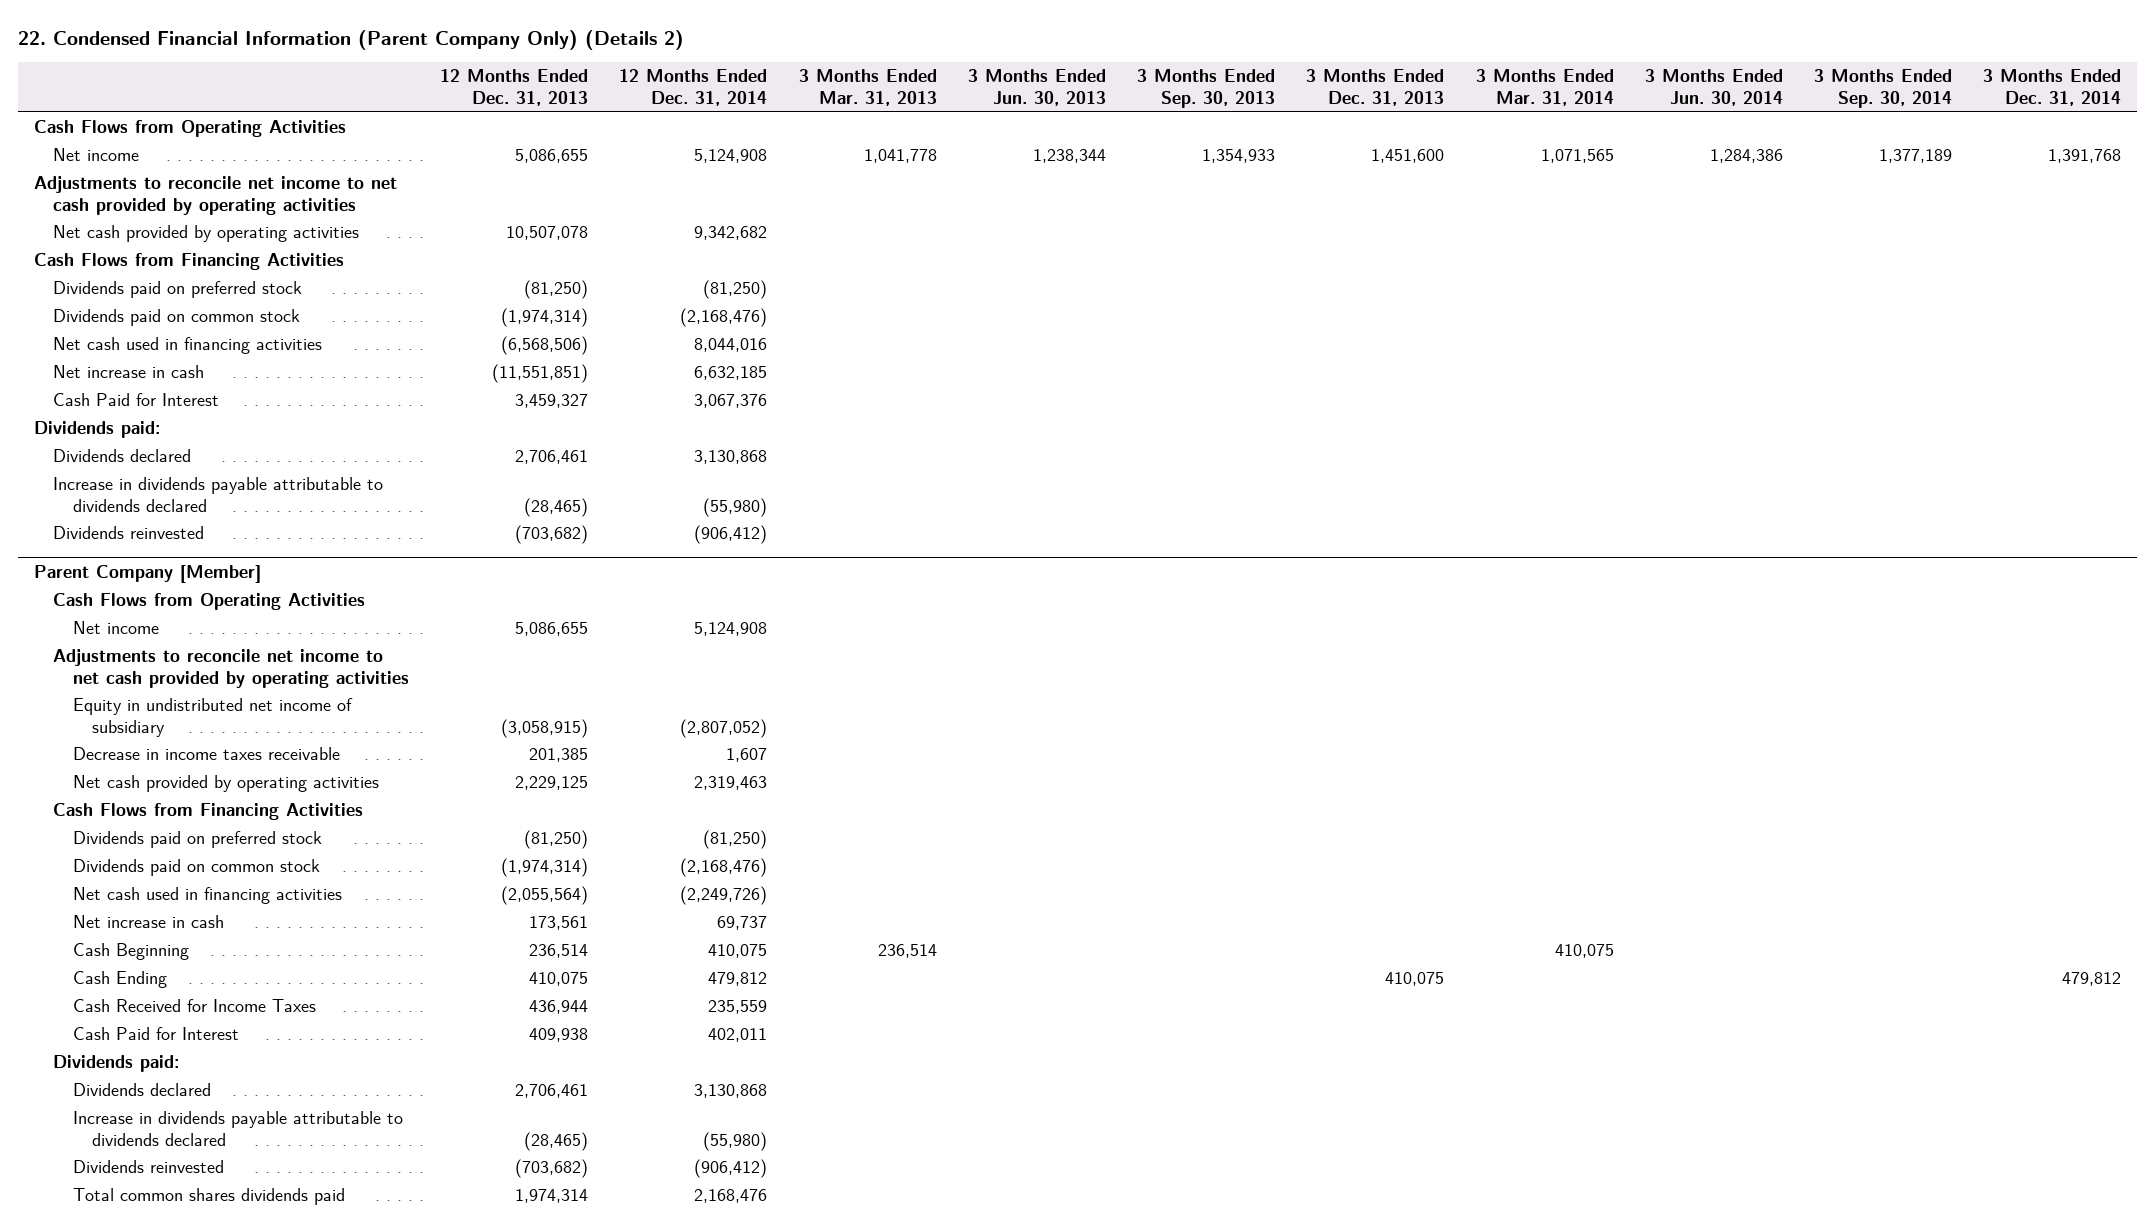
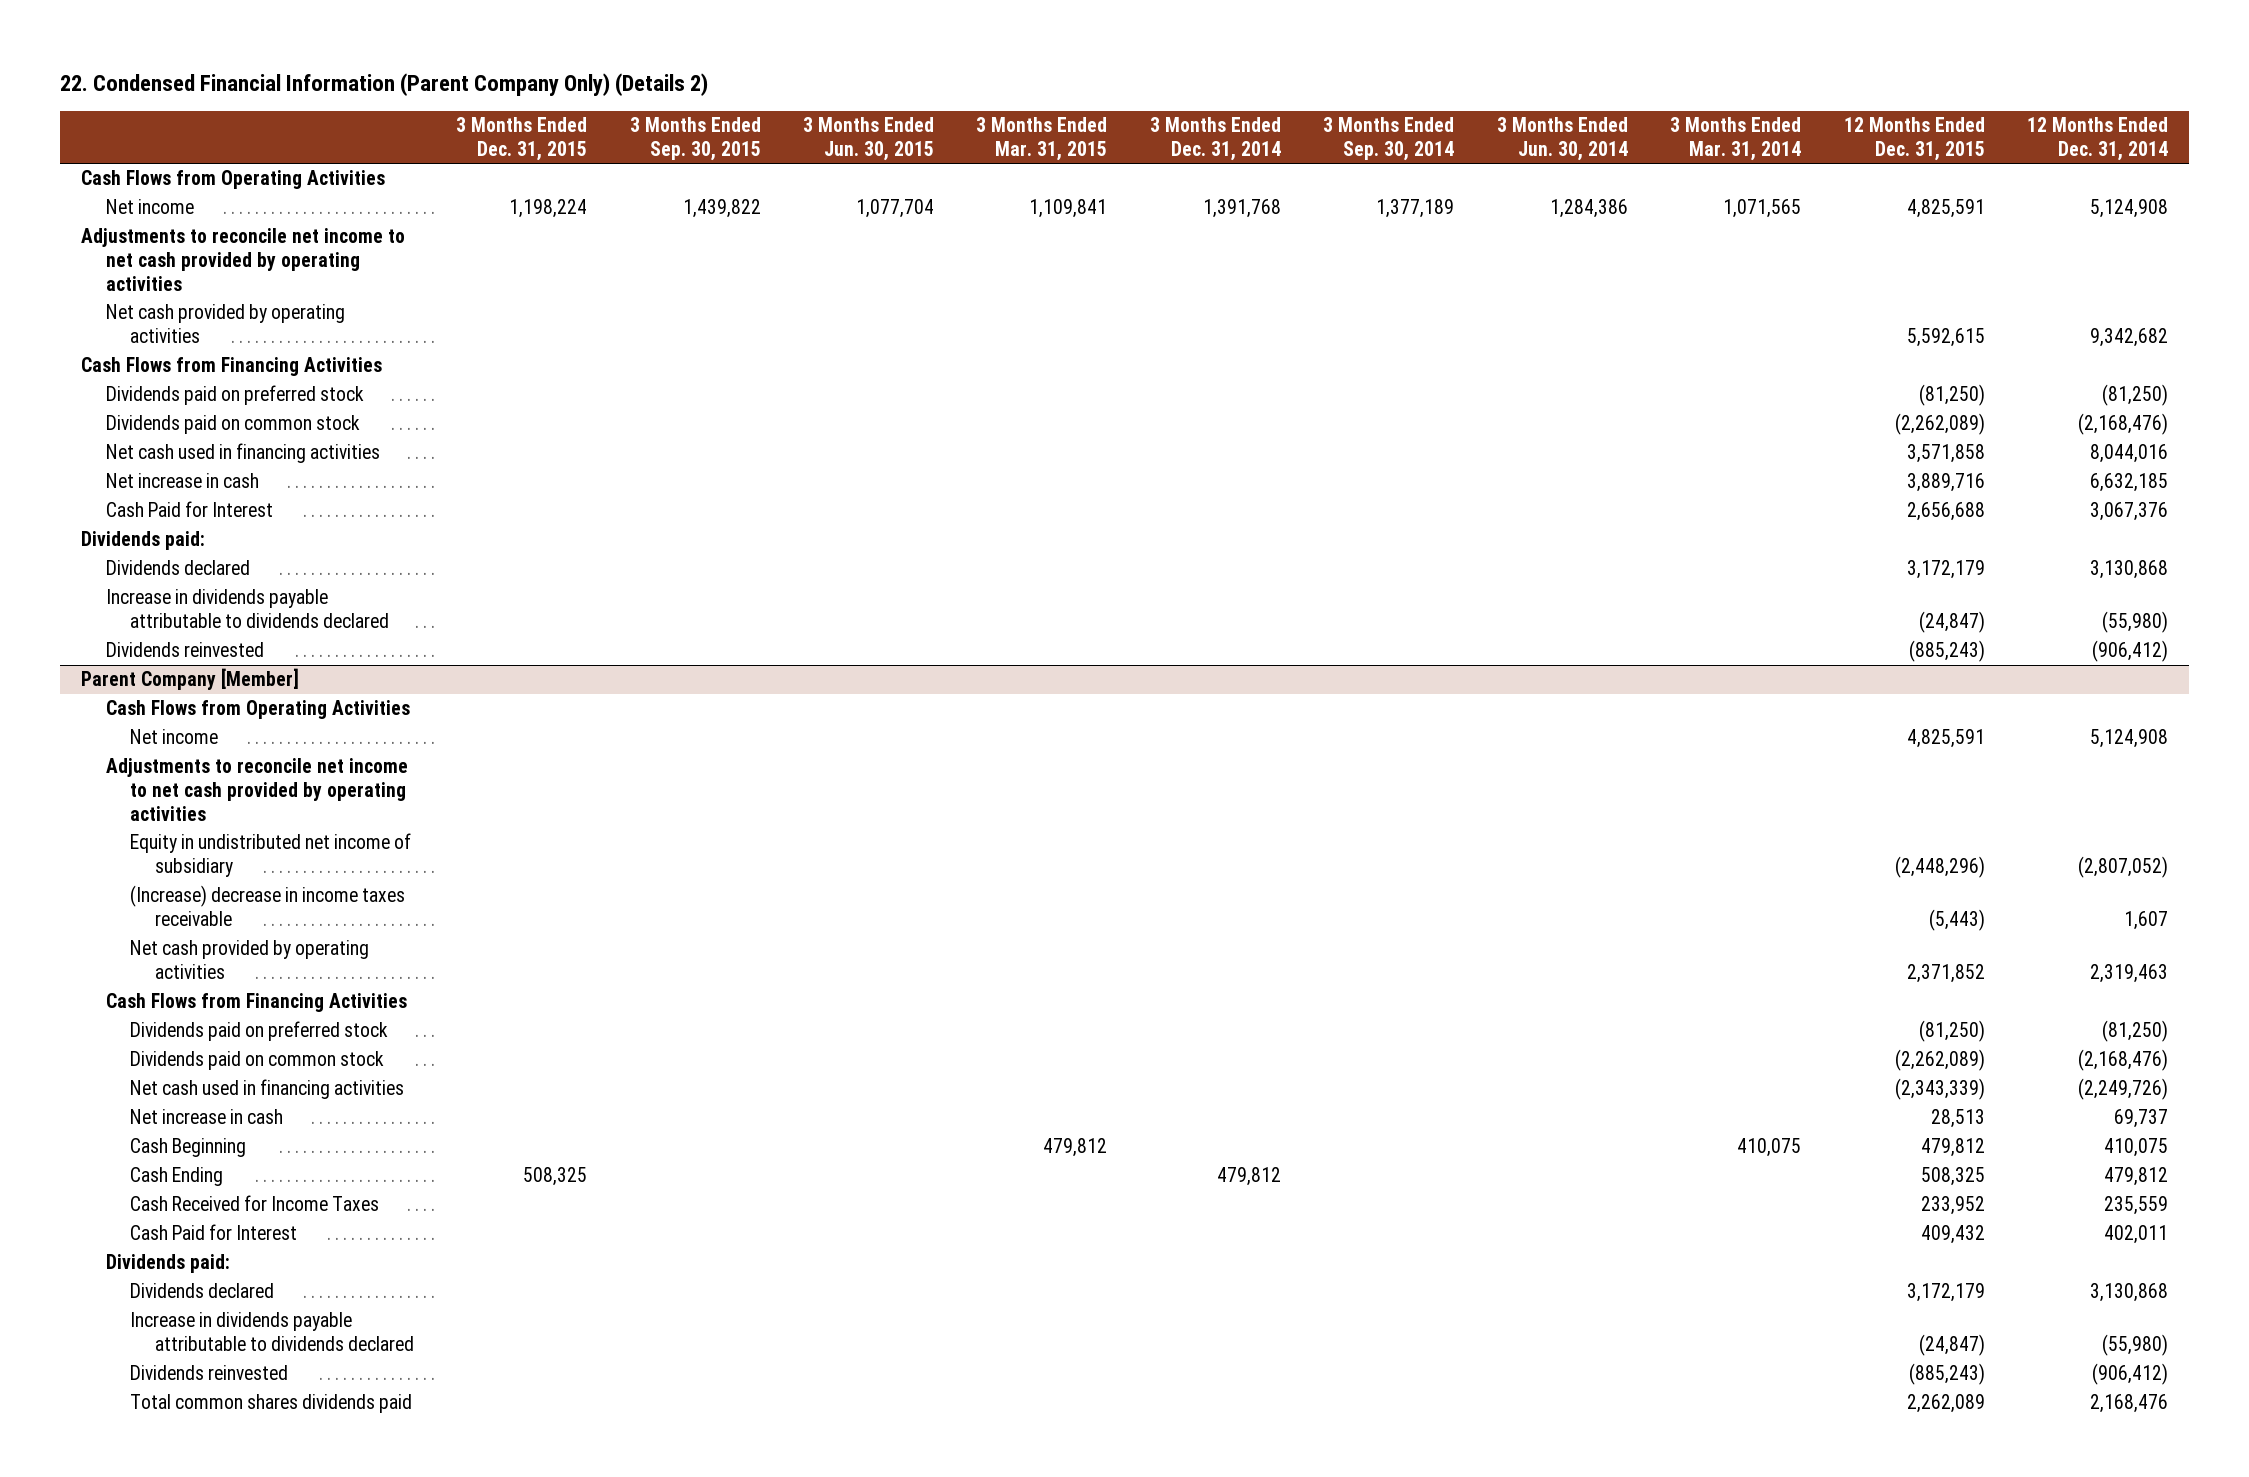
- | 12 Months Ended Dec. 31, 2013 | 12 Months Ended Dec. 31, 2014 | 3 Months Ended Mar. 31, 2013 | 3 Months Ended Jun. 30, 2013 | 3 Months Ended Sep. 30, 2013 | 3 Months Ended Dec. 31, 2013 | 3 Months Ended Mar. 31, 2014 | 3 Months Ended Jun. 30, 2014 | 3 Months Ended Sep. 30, 2014 | 3 Months Ended Dec. 31, 2014
+ | 3 Months Ended Dec. 31, 2015 | 3 Months Ended Sep. 30, 2015 | 3 Months Ended Jun. 30, 2015 | 3 Months Ended Mar. 31, 2015 | 3 Months Ended Dec. 31, 2014 | 3 Months Ended Sep. 30, 2014 | 3 Months Ended Jun. 30, 2014 | 3 Months Ended Mar. 31, 2014 | 12 Months Ended Dec. 31, 2015 | 12 Months Ended Dec. 31, 2014
@ Parent Company [Member]
- Decrease in income taxes receivable | 201,385 | 1,607 | | | | | | | |
+ (Increase) decrease in income taxes receivable | | | | | | | | | (5,443) | 1,607

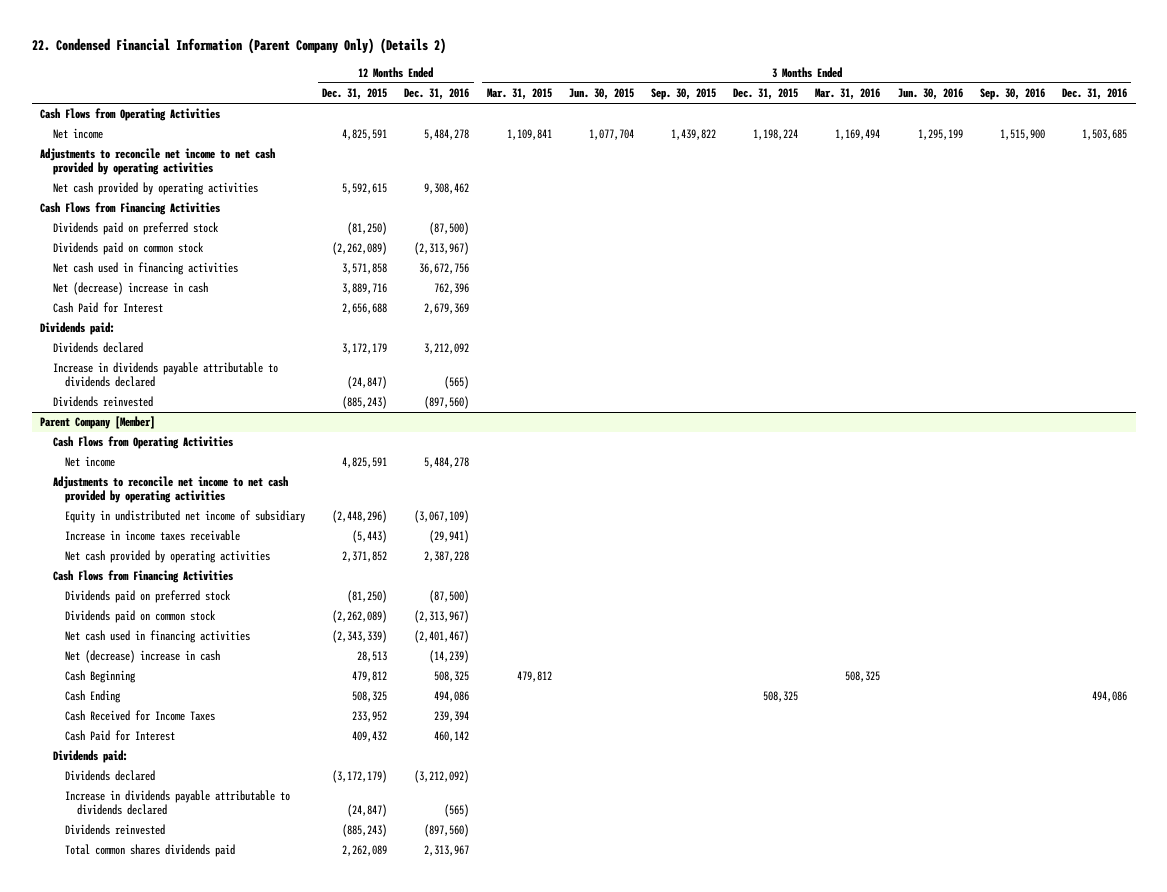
- | 3 Months Ended Dec. 31, 2015 | 3 Months Ended Sep. 30, 2015 | 3 Months Ended Jun. 30, 2015 | 3 Months Ended Mar. 31, 2015 | 3 Months Ended Dec. 31, 2014 | 3 Months Ended Sep. 30, 2014 | 3 Months Ended Jun. 30, 2014 | 3 Months Ended Mar. 31, 2014 | 12 Months Ended Dec. 31, 2015 | 12 Months Ended Dec. 31, 2014
+ | 12 Months Ended Dec. 31, 2015 | 12 Months Ended Dec. 31, 2016 | 3 Months Ended Mar. 31, 2015 | 3 Months Ended Jun. 30, 2015 | 3 Months Ended Sep. 30, 2015 | 3 Months Ended Dec. 31, 2015 | 3 Months Ended Mar. 31, 2016 | 3 Months Ended Jun. 30, 2016 | 3 Months Ended Sep. 30, 2016 | 3 Months Ended Dec. 31, 2016
- Net increase in cash | | | | | | | | | 3,889,716 | 6,632,185
+ Net (decrease) increase in cash | 3,889,716 | 762,396 | | | | | | | |
@ Parent Company [Member]
- (Increase) decrease in income taxes receivable | | | | | | | | | (5,443) | 1,607
+ Increase in income taxes receivable | (5,443) | (29,941) | | | | | | | |
- Net increase in cash | | | | | | | | | 28,513 | 69,737
+ Net (decrease) increase in cash | 28,513 | (14,239) | | | | | | | |
- Dividends declared | | | | | | | | | 3,172,179 | 3,130,868
+ Dividends declared | (3,172,179) | (3,212,092) | | | | | | | |

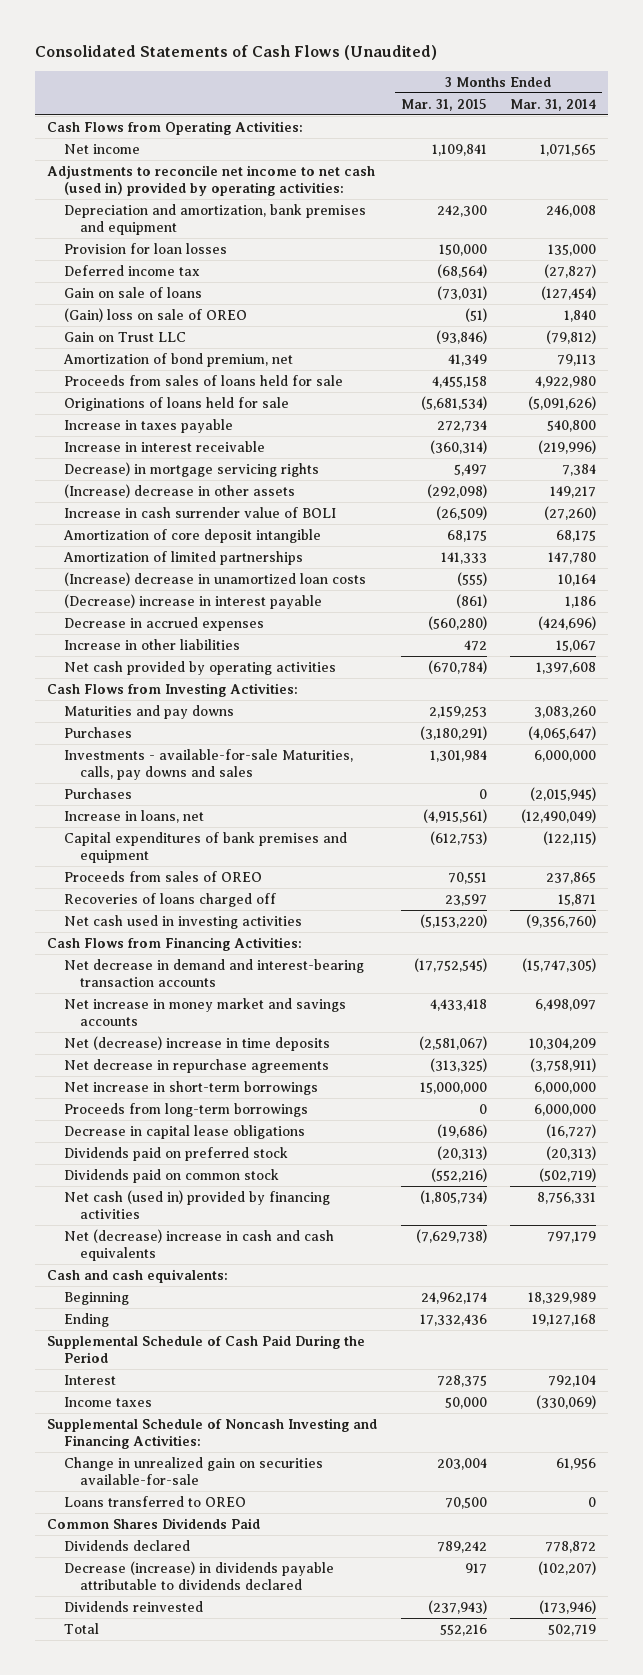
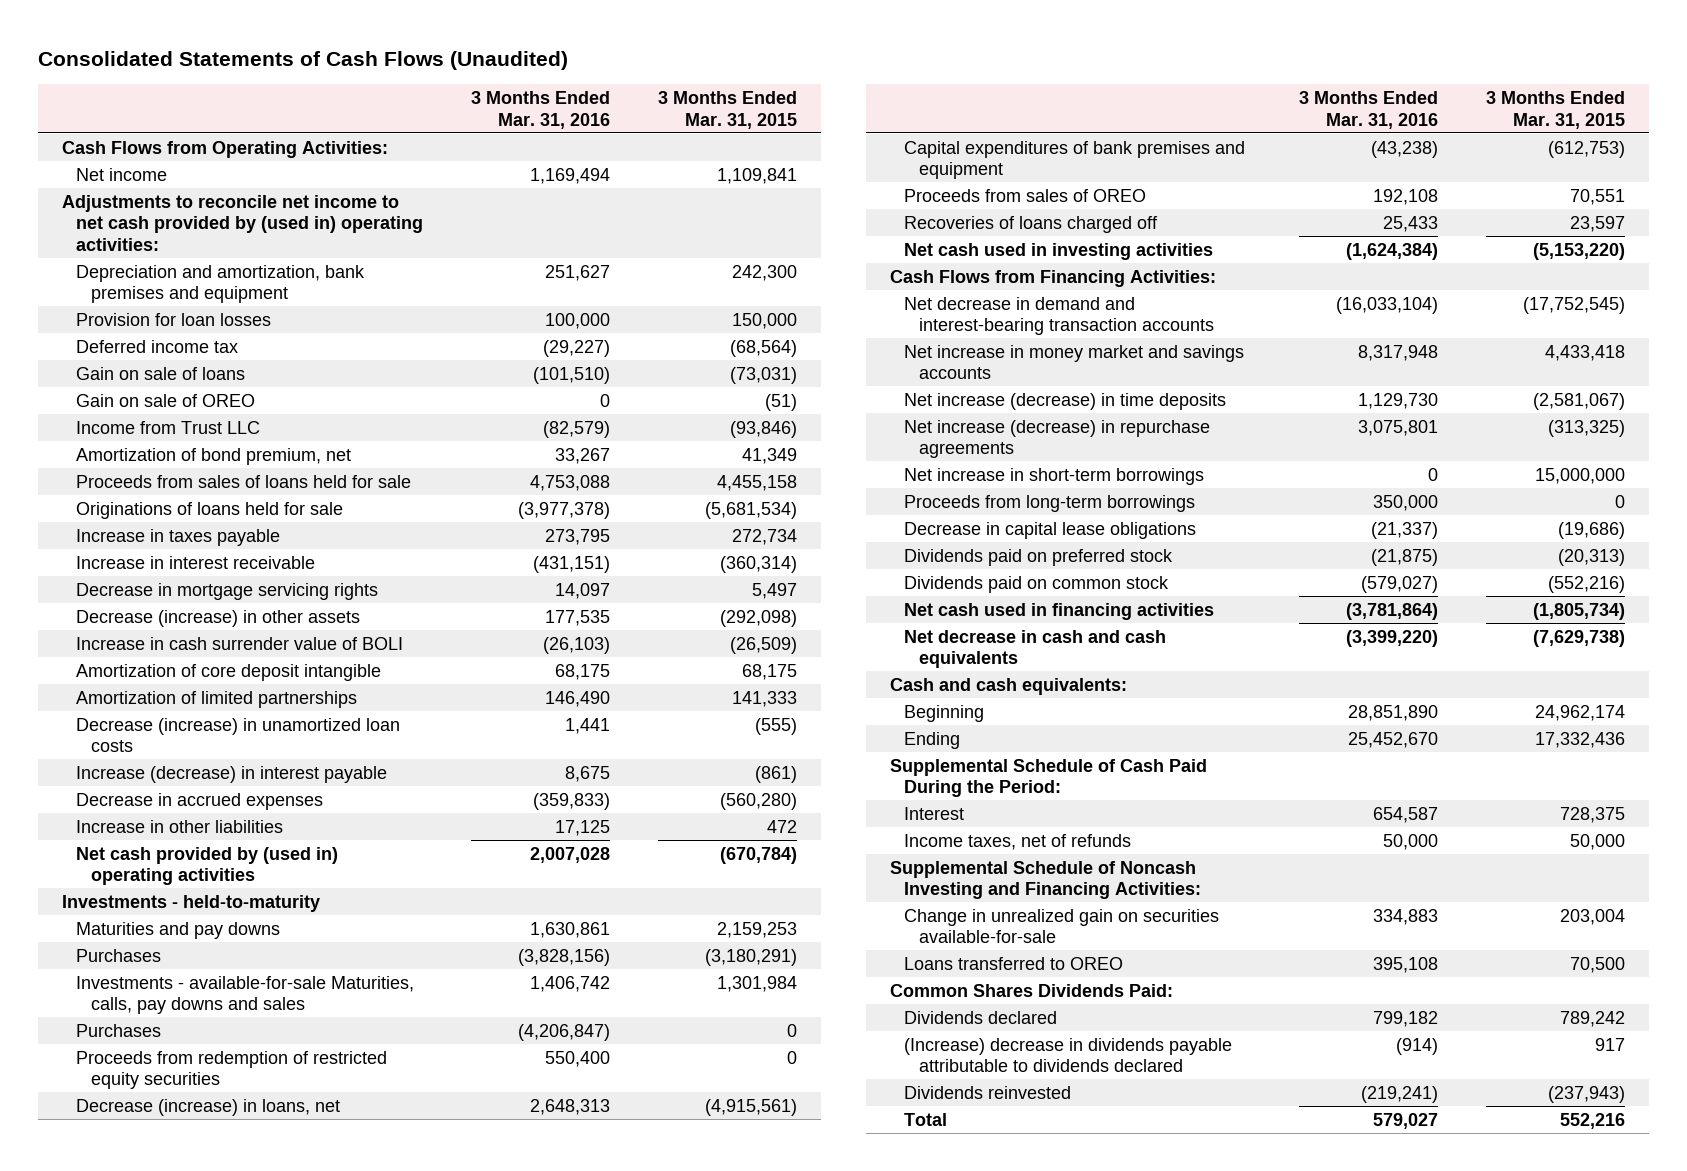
- | 3 Months Ended Mar. 31, 2015 | 3 Months Ended Mar. 31, 2014
+ | 3 Months Ended Mar. 31, 2016 | 3 Months Ended Mar. 31, 2015
- Adjustments to reconcile net income to net cash (used in) provided by operating activities:
+ Adjustments to reconcile net income to net cash provided by (used in) operating activities:
- (Gain) loss on sale of OREO | (51) | 1,840
- Gain on Trust LLC | (93,846) | (79,812)
+ Gain on sale of OREO | 0 | (51)
+ Income from Trust LLC | (82,579) | (93,846)
- Decrease) in mortgage servicing rights | 5,497 | 7,384
- (Increase) decrease in other assets | (292,098) | 149,217
+ Decrease in mortgage servicing rights | 14,097 | 5,497
+ Decrease (increase) in other assets | 177,535 | (292,098)
- (Increase) decrease in unamortized loan costs | (555) | 10,164
- (Decrease) increase in interest payable | (861) | 1,186
+ Decrease (increase) in unamortized loan costs | 1,441 | (555)
+ Increase (decrease) in interest payable | 8,675 | (861)
- Net cash provided by operating activities | (670,784) | 1,397,608
- Cash Flows from Investing Activities:
+ Net cash provided by (used in) operating activities | 2,007,028 | (670,784)
+ Investments - held-to-maturity
- Increase in loans, net | (4,915,561) | (12,490,049)
+ Proceeds from redemption of restricted equity securities | 550,400 | 0
+ Decrease (increase) in loans, net | 2,648,313 | (4,915,561)
- Net (decrease) increase in time deposits | (2,581,067) | 10,304,209
- Net decrease in repurchase agreements | (313,325) | (3,758,911)
+ Net increase (decrease) in time deposits | 1,129,730 | (2,581,067)
+ Net increase (decrease) in repurchase agreements | 3,075,801 | (313,325)
- Net cash (used in) provided by financing activities | (1,805,734) | 8,756,331
- Net (decrease) increase in cash and cash equivalents | (7,629,738) | 797,179
+ Net cash used in financing activities | (3,781,864) | (1,805,734)
+ Net decrease in cash and cash equivalents | (3,399,220) | (7,629,738)
- Supplemental Schedule of Cash Paid During the Period
+ Supplemental Schedule of Cash Paid During the Period:
- Income taxes | 50,000 | (330,069)
+ Income taxes, net of refunds | 50,000 | 50,000
- Common Shares Dividends Paid
+ Common Shares Dividends Paid:
- Decrease (increase) in dividends payable attributable to dividends declared | 917 | (102,207)
+ (Increase) decrease in dividends payable attributable to dividends declared | (914) | 917

